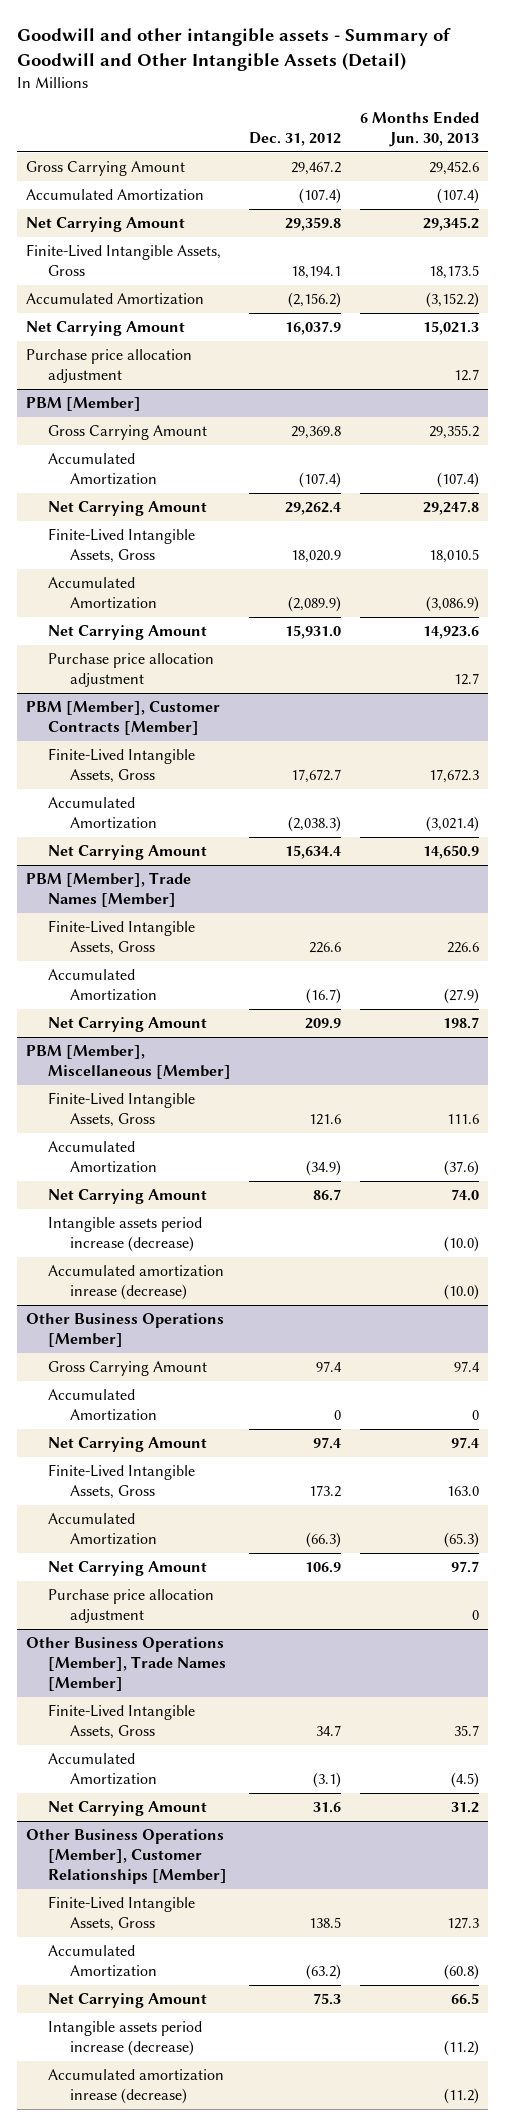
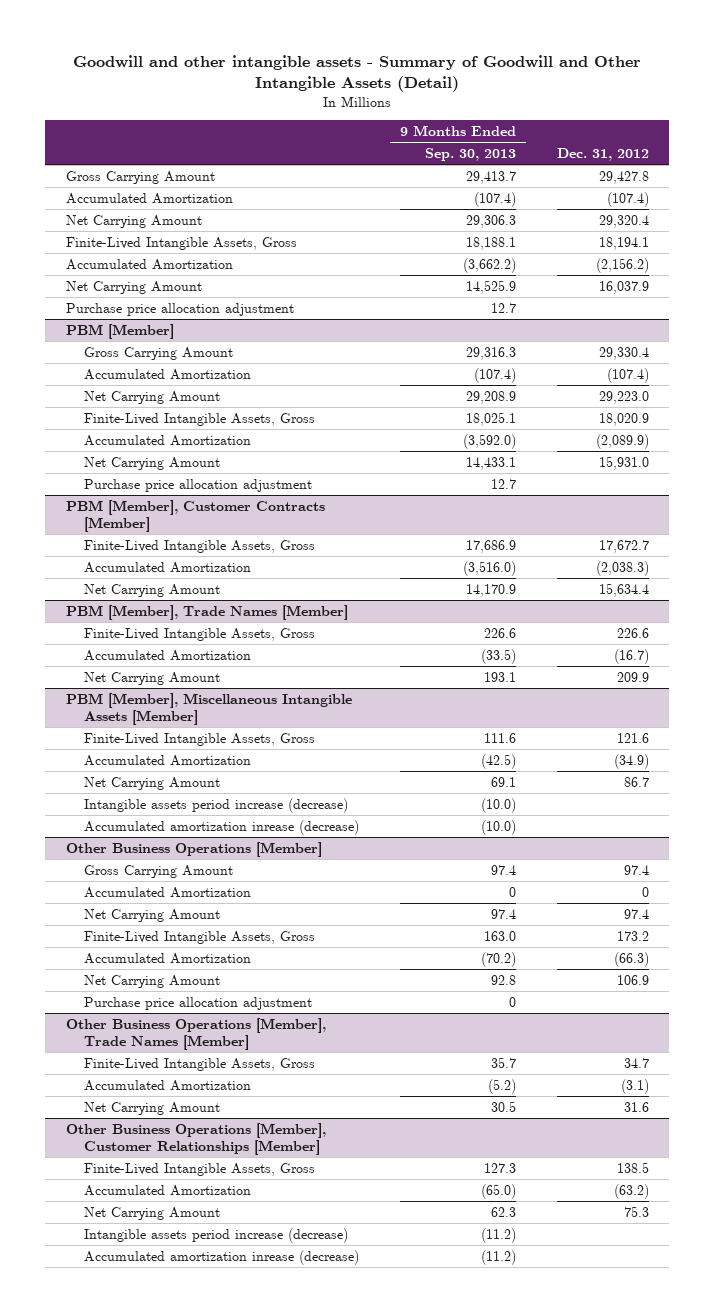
- | Dec. 31, 2012 | 6 Months Ended Jun. 30, 2013
+ | 9 Months Ended Sep. 30, 2013 | Dec. 31, 2012
- Gross Carrying Amount | 29,467.2 | 29,452.6
+ Gross Carrying Amount | 29,413.7 | 29,427.8
- Net Carrying Amount | 29,359.8 | 29,345.2
+ Net Carrying Amount | 29,306.3 | 29,320.4
@ PBM [Member]
- Gross Carrying Amount | 29,369.8 | 29,355.2
+ Gross Carrying Amount | 29,316.3 | 29,330.4
- Net Carrying Amount | 29,262.4 | 29,247.8
+ Net Carrying Amount | 29,208.9 | 29,223.0
- PBM [Member], Miscellaneous [Member]
+ PBM [Member], Miscellaneous Intangible Assets [Member]

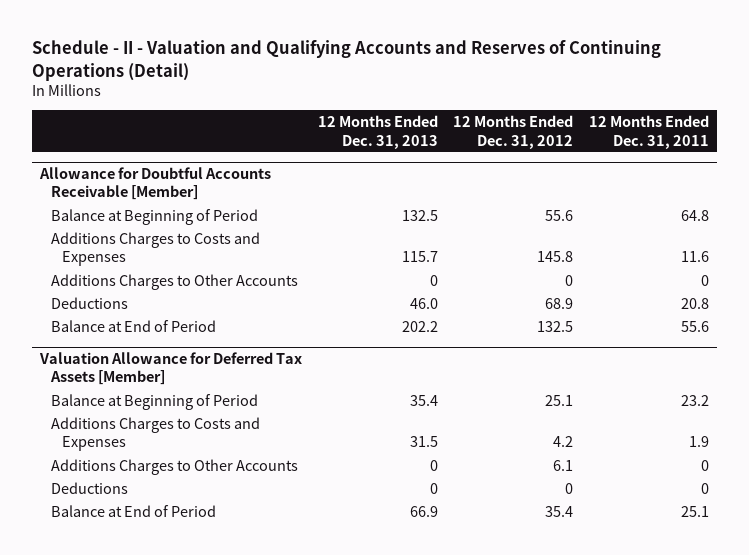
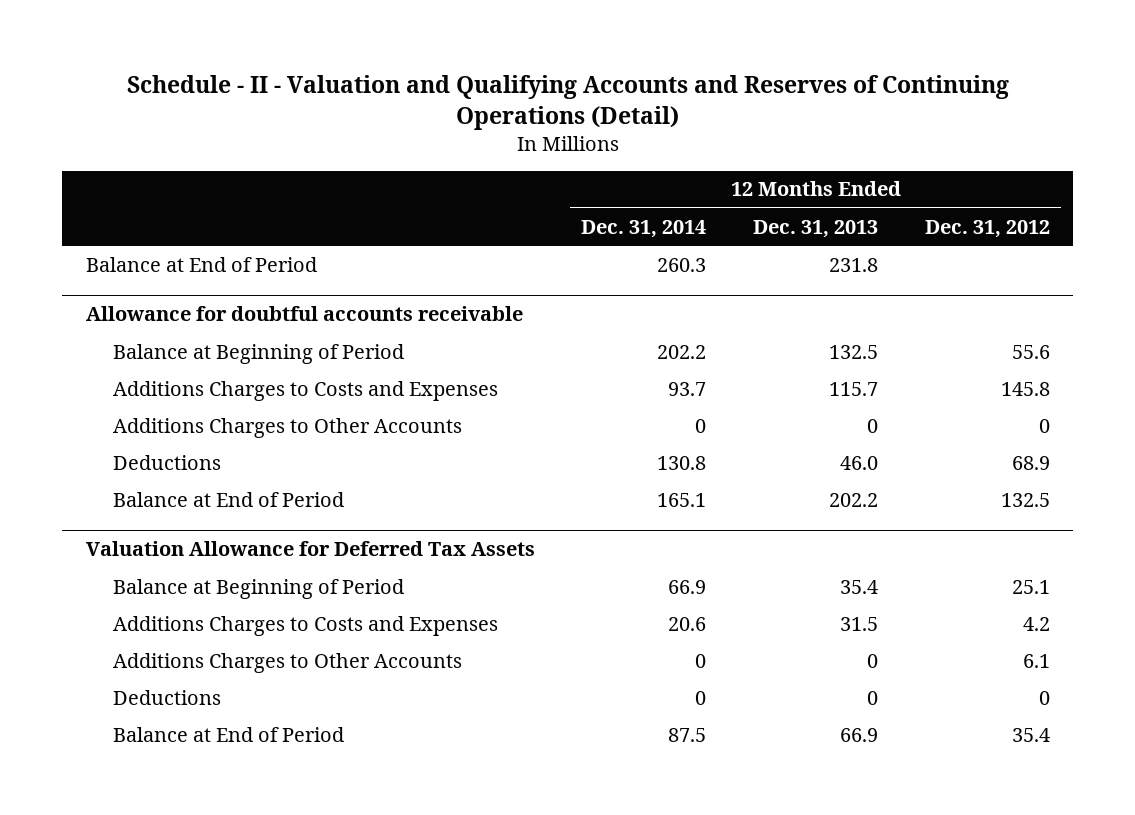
- | 12 Months Ended Dec. 31, 2013 | 12 Months Ended Dec. 31, 2012 | 12 Months Ended Dec. 31, 2011
+ | 12 Months Ended Dec. 31, 2014 | 12 Months Ended Dec. 31, 2013 | 12 Months Ended Dec. 31, 2012
- Allowance for Doubtful Accounts Receivable [Member]
+ Balance at End of Period | 260.3 | 231.8 |
+ Allowance for doubtful accounts receivable
- Valuation Allowance for Deferred Tax Assets [Member]
+ Valuation Allowance for Deferred Tax Assets

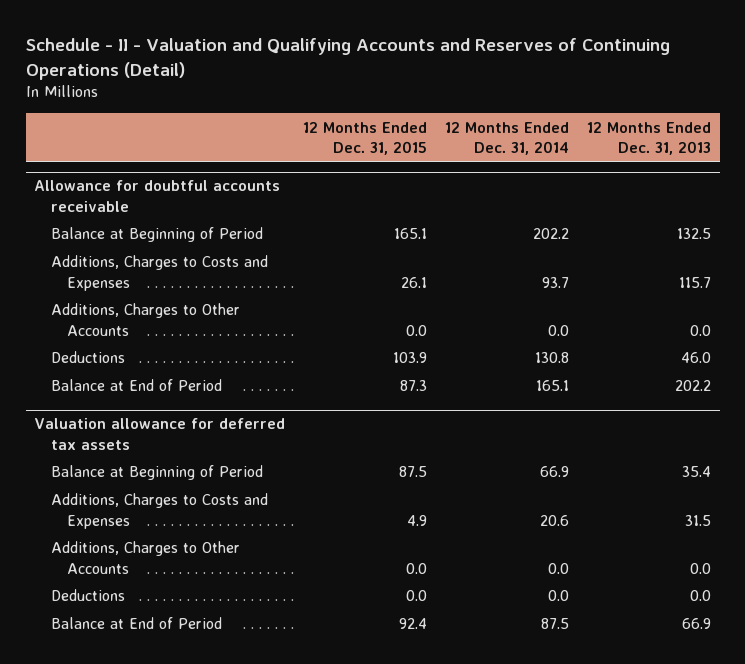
- | 12 Months Ended Dec. 31, 2014 | 12 Months Ended Dec. 31, 2013 | 12 Months Ended Dec. 31, 2012
+ | 12 Months Ended Dec. 31, 2015 | 12 Months Ended Dec. 31, 2014 | 12 Months Ended Dec. 31, 2013
- Balance at End of Period | 260.3 | 231.8 |
@ Allowance for doubtful accounts receivable
- Additions Charges to Costs and Expenses | 93.7 | 115.7 | 145.8
- Additions Charges to Other Accounts | 0 | 0 | 0
+ Additions, Charges to Costs and Expenses | 26.1 | 93.7 | 115.7
+ Additions, Charges to Other Accounts | 0.0 | 0.0 | 0.0
- Valuation Allowance for Deferred Tax Assets
+ Valuation allowance for deferred tax assets
- Additions Charges to Costs and Expenses | 20.6 | 31.5 | 4.2
- Additions Charges to Other Accounts | 0 | 0 | 6.1
- Deductions | 0 | 0 | 0
+ Additions, Charges to Costs and Expenses | 4.9 | 20.6 | 31.5
+ Additions, Charges to Other Accounts | 0.0 | 0.0 | 0.0
+ Deductions | 0.0 | 0.0 | 0.0

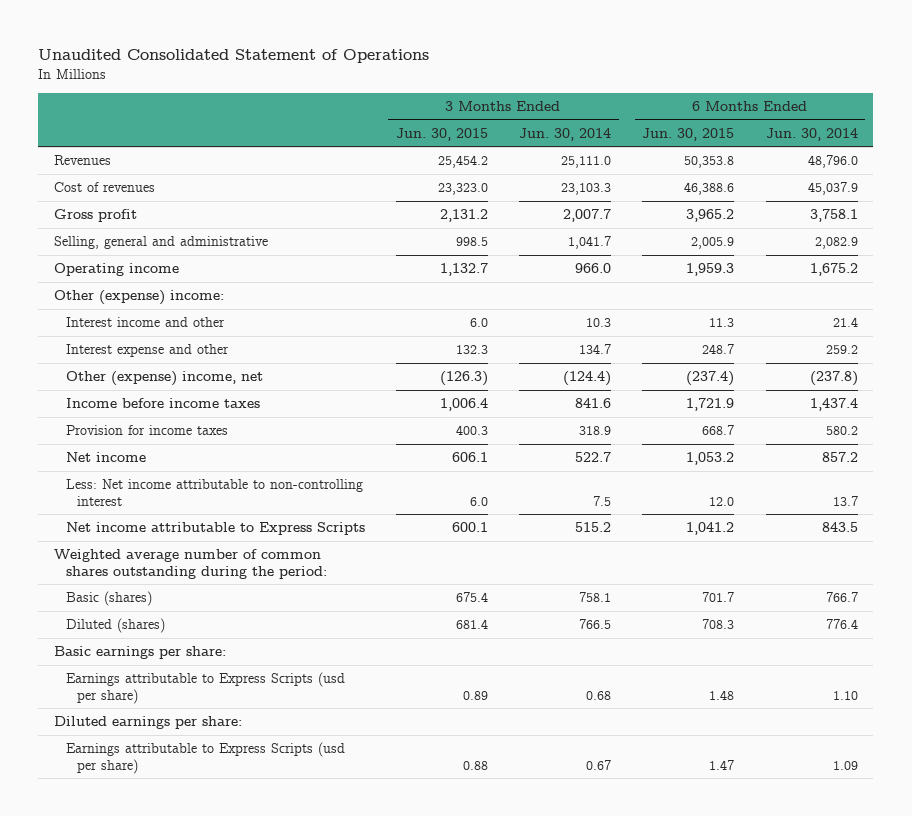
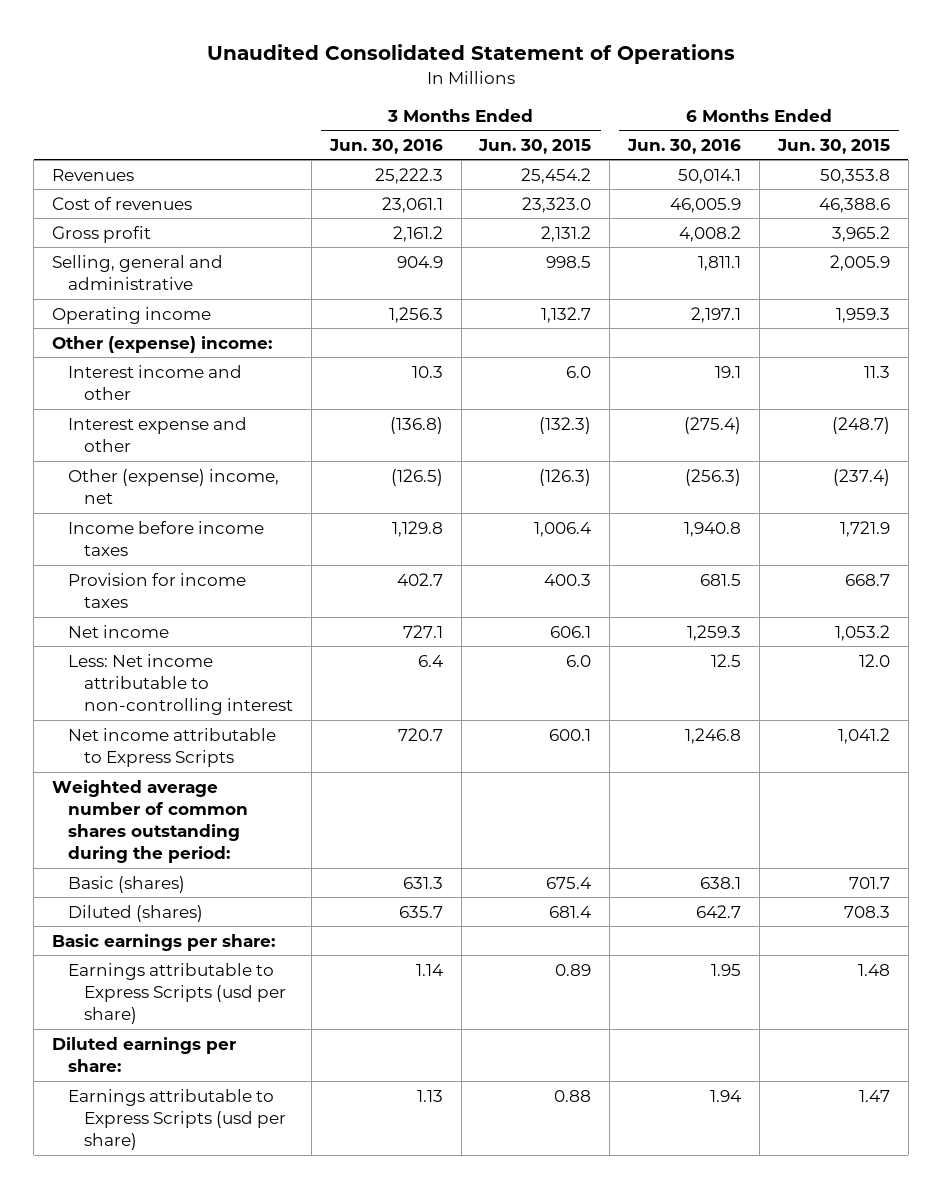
- | 3 Months Ended Jun. 30, 2015 | 3 Months Ended Jun. 30, 2014 | 6 Months Ended Jun. 30, 2015 | 6 Months Ended Jun. 30, 2014
+ | 3 Months Ended Jun. 30, 2016 | 3 Months Ended Jun. 30, 2015 | 6 Months Ended Jun. 30, 2016 | 6 Months Ended Jun. 30, 2015
- Interest expense and other | 132.3 | 134.7 | 248.7 | 259.2
+ Interest expense and other | (136.8) | (132.3) | (275.4) | (248.7)

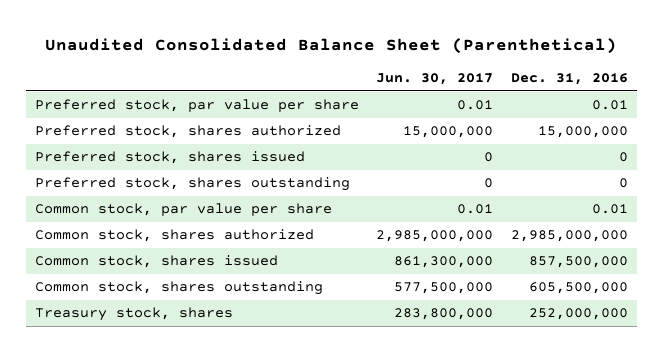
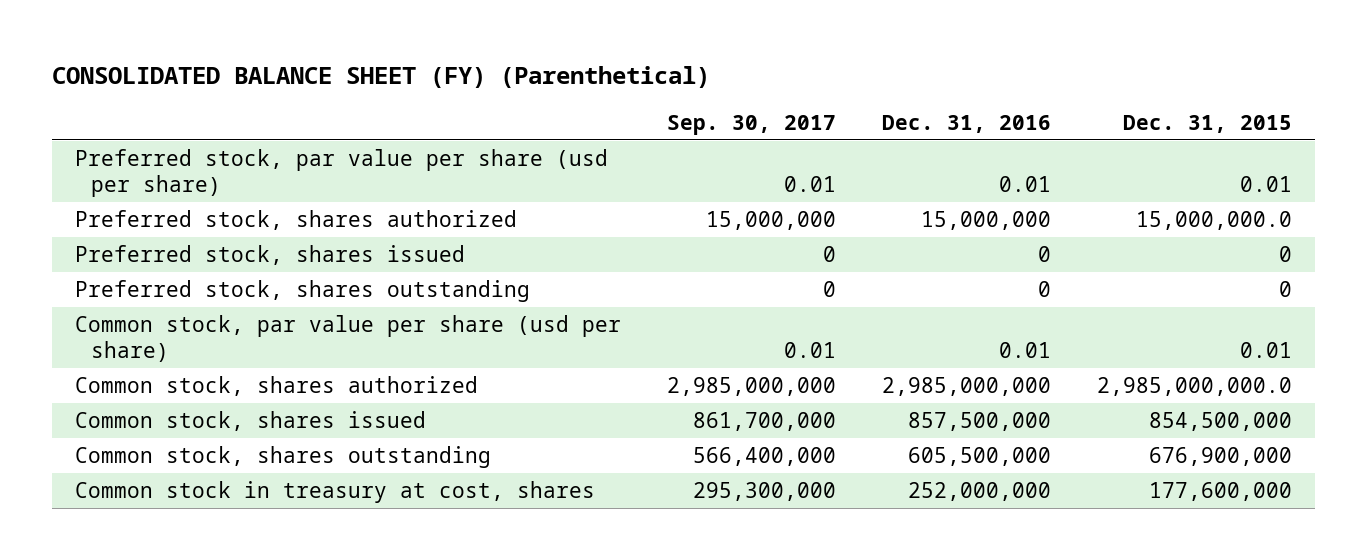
- Unaudited Consolidated Balance Sheet (Parenthetical)
+ CONSOLIDATED BALANCE SHEET (FY) (Parenthetical)
- | Jun. 30, 2017 | Dec. 31, 2016
+ | Sep. 30, 2017 | Dec. 31, 2016 | Dec. 31, 2015
- Preferred stock, par value per share | 0.01 | 0.01
+ Preferred stock, par value per share (usd per share) | 0.01 | 0.01 | 0.01
- Common stock, par value per share | 0.01 | 0.01
+ Common stock, par value per share (usd per share) | 0.01 | 0.01 | 0.01
- Treasury stock, shares | 283,800,000 | 252,000,000
+ Common stock in treasury at cost, shares | 295,300,000 | 252,000,000 | 177,600,000

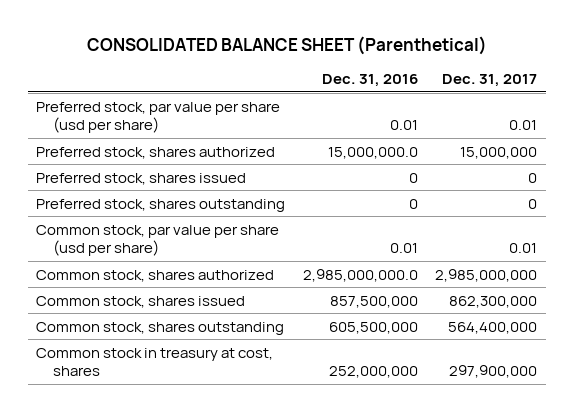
- CONSOLIDATED BALANCE SHEET (FY) (Parenthetical)
+ CONSOLIDATED BALANCE SHEET (Parenthetical)
- | Sep. 30, 2017 | Dec. 31, 2016 | Dec. 31, 2015
+ | Dec. 31, 2016 | Dec. 31, 2017
- Preferred stock, shares authorized | 15,000,000 | 15,000,000 | 15,000,000.0
+ Preferred stock, shares authorized | 15,000,000.0 | 15,000,000
- Common stock, shares authorized | 2,985,000,000 | 2,985,000,000 | 2,985,000,000.0
+ Common stock, shares authorized | 2,985,000,000.0 | 2,985,000,000

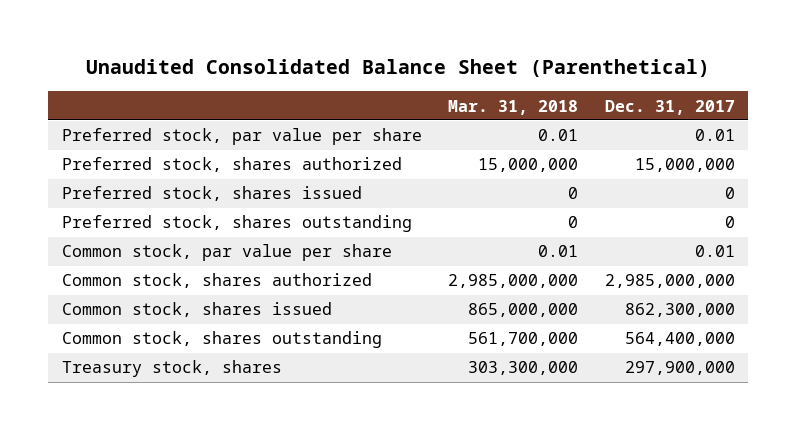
- CONSOLIDATED BALANCE SHEET (Parenthetical)
+ Unaudited Consolidated Balance Sheet (Parenthetical)
- | Dec. 31, 2016 | Dec. 31, 2017
+ | Mar. 31, 2018 | Dec. 31, 2017
- Preferred stock, par value per share (usd per share) | 0.01 | 0.01
+ Preferred stock, par value per share | 0.01 | 0.01
- Common stock, par value per share (usd per share) | 0.01 | 0.01
+ Common stock, par value per share | 0.01 | 0.01
- Common stock in treasury at cost, shares | 252,000,000 | 297,900,000
+ Treasury stock, shares | 303,300,000 | 297,900,000

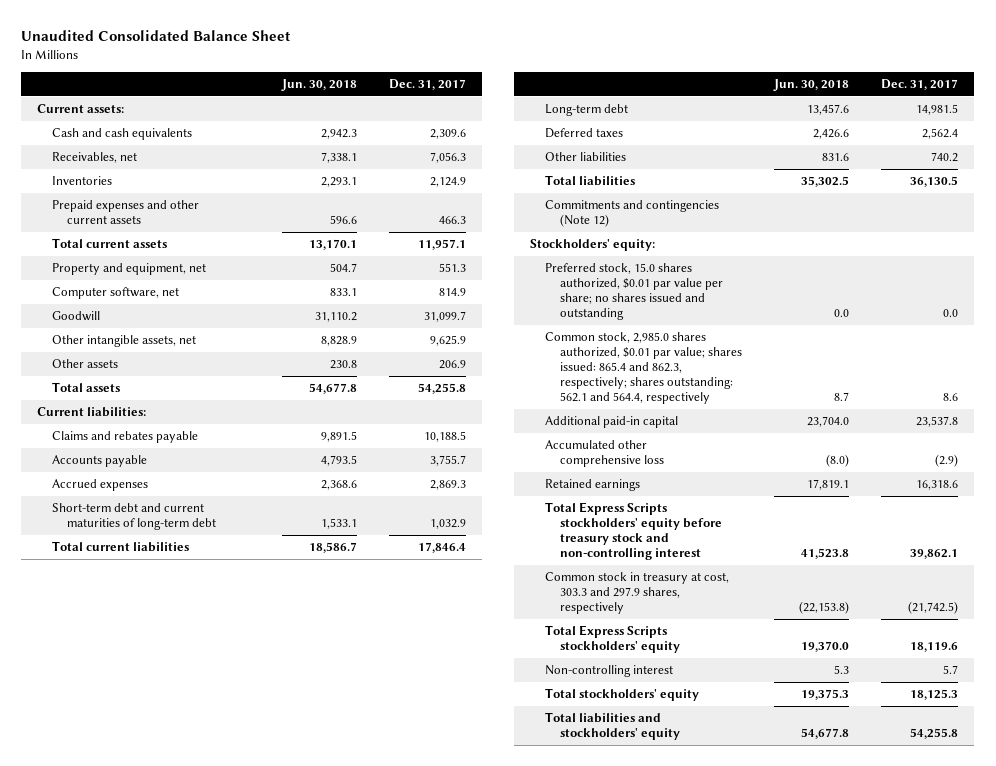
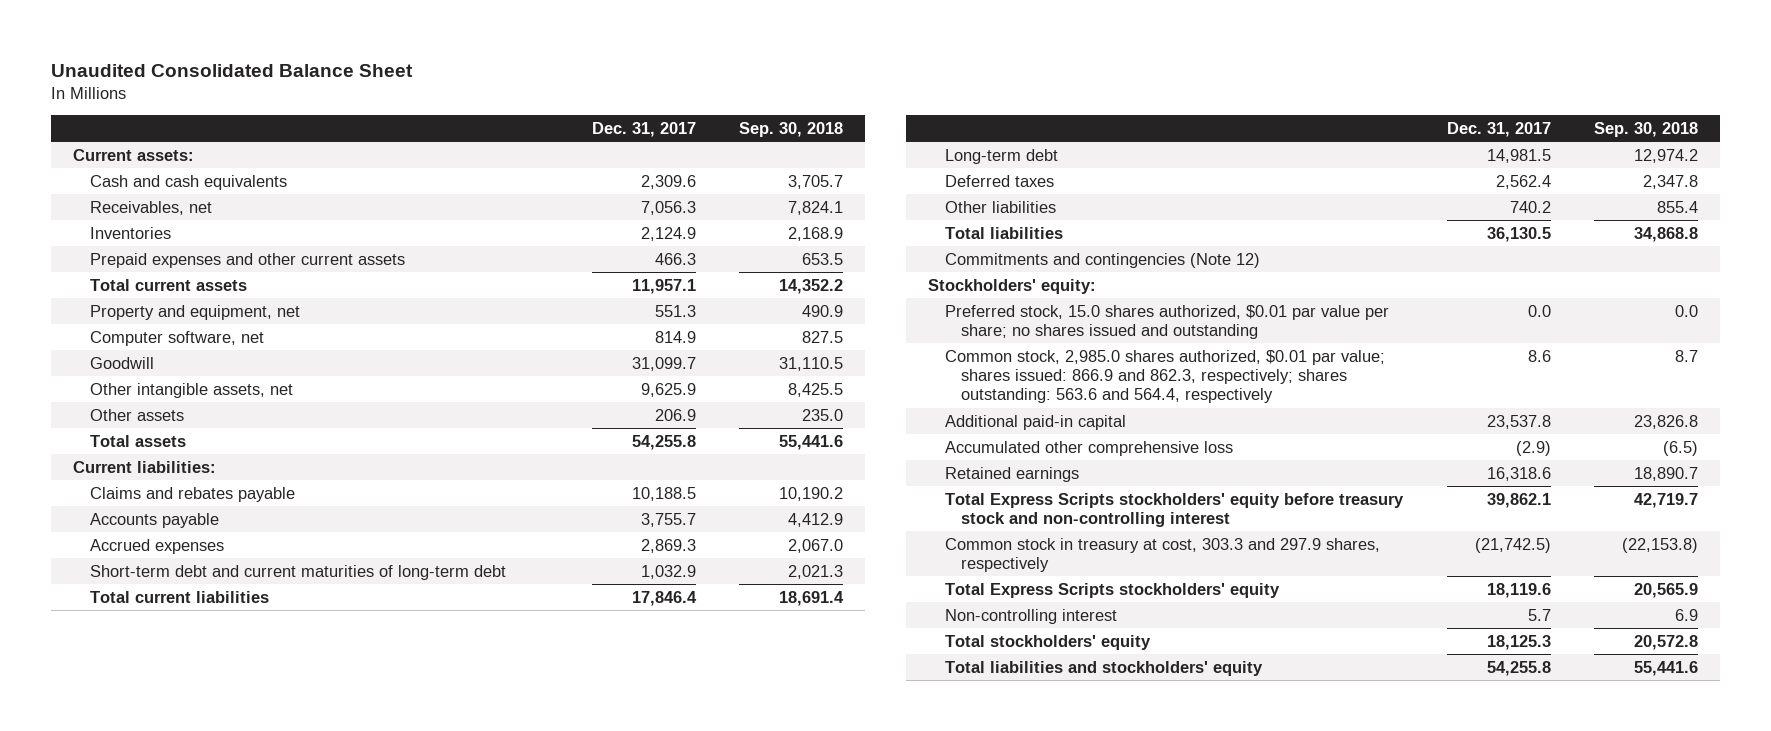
- | Jun. 30, 2018 | Dec. 31, 2017
+ | Dec. 31, 2017 | Sep. 30, 2018
- Common stock, 2,985.0 shares authorized, $0.01 par value; shares issued: 865.4 and 862.3, respectively; shares outstanding: 562.1 and 564.4, respectively | 8.7 | 8.6
+ Common stock, 2,985.0 shares authorized, $0.01 par value; shares issued: 866.9 and 862.3, respectively; shares outstanding: 563.6 and 564.4, respectively | 8.6 | 8.7

